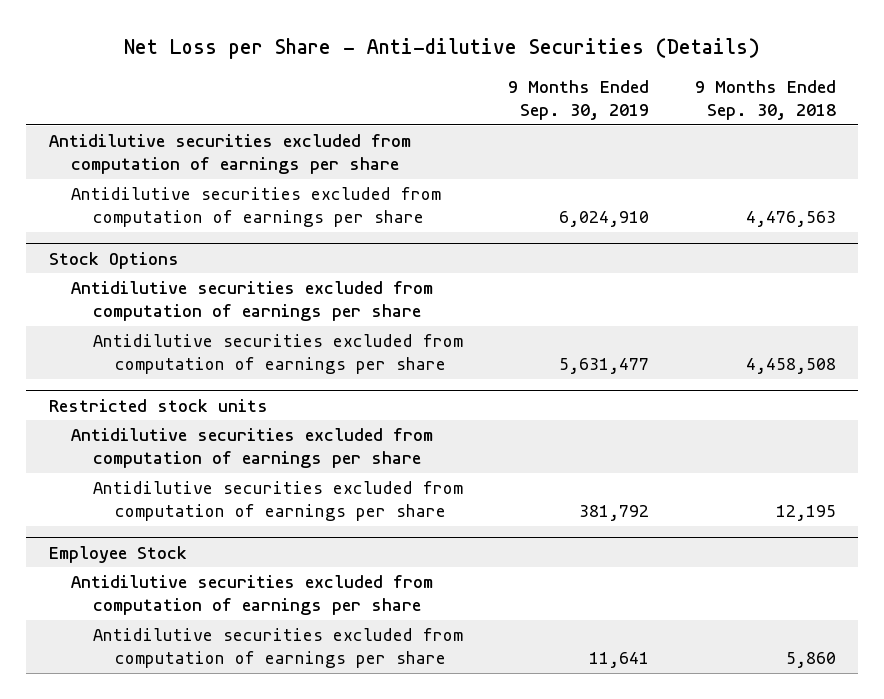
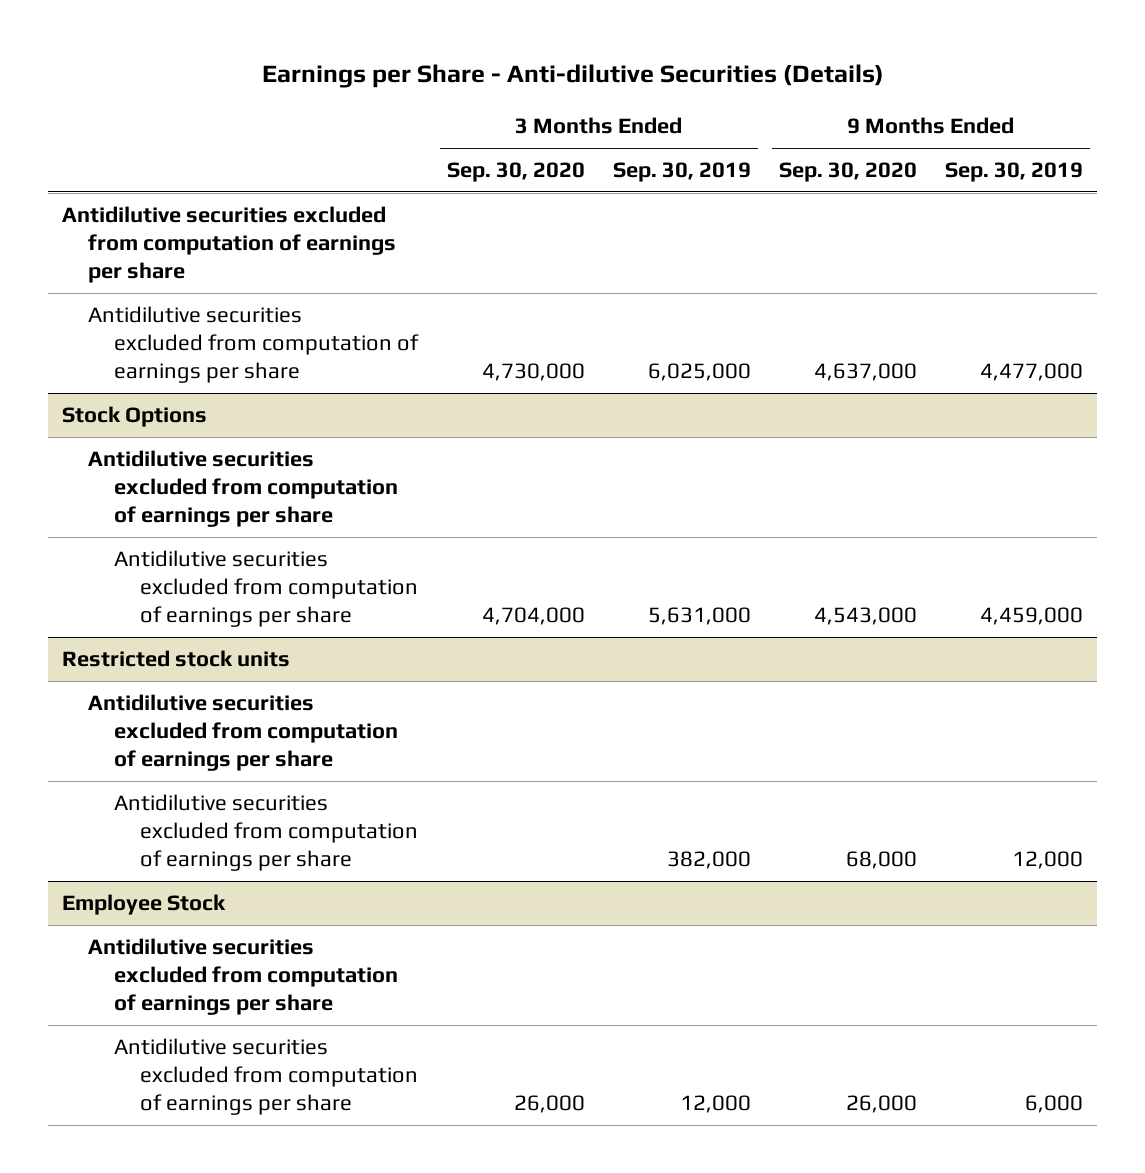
- Net Loss per Share - Anti-dilutive Securities (Details)
+ Earnings per Share - Anti-dilutive Securities (Details)
- | 9 Months Ended Sep. 30, 2019 | 9 Months Ended Sep. 30, 2018
+ | 3 Months Ended Sep. 30, 2020 | 3 Months Ended Sep. 30, 2019 | 9 Months Ended Sep. 30, 2020 | 9 Months Ended Sep. 30, 2019
- Antidilutive securities excluded from computation of earnings per share | 6,024,910 | 4,476,563
+ Antidilutive securities excluded from computation of earnings per share | 4,730,000 | 6,025,000 | 4,637,000 | 4,477,000
@ Stock Options
- Antidilutive securities excluded from computation of earnings per share | 5,631,477 | 4,458,508
+ Antidilutive securities excluded from computation of earnings per share | 4,704,000 | 5,631,000 | 4,543,000 | 4,459,000
@ Restricted stock units
- Antidilutive securities excluded from computation of earnings per share | 381,792 | 12,195
+ Antidilutive securities excluded from computation of earnings per share | | 382,000 | 68,000 | 12,000
@ Employee Stock
- Antidilutive securities excluded from computation of earnings per share | 11,641 | 5,860
+ Antidilutive securities excluded from computation of earnings per share | 26,000 | 12,000 | 26,000 | 6,000

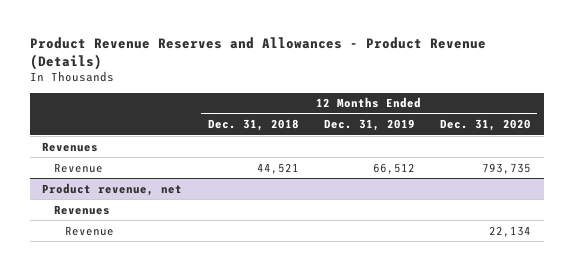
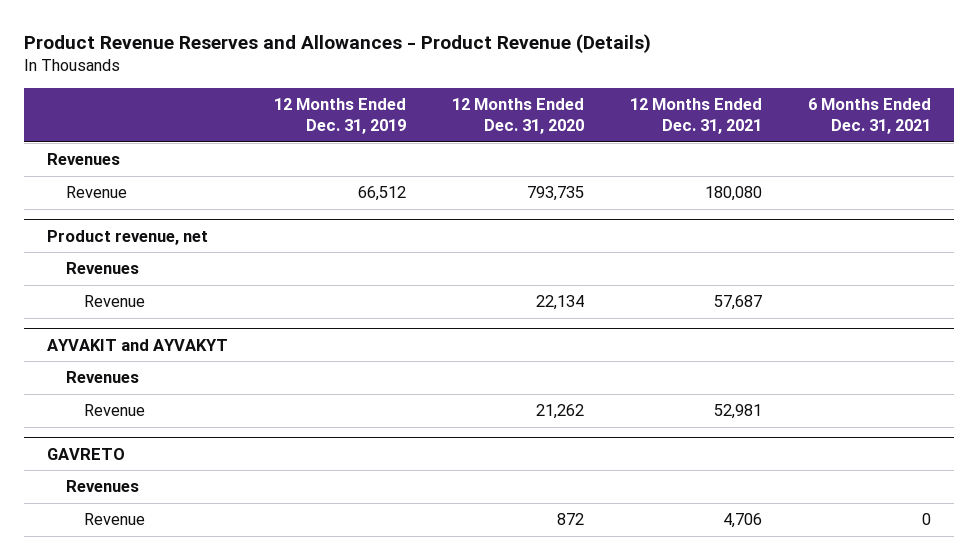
- | 12 Months Ended Dec. 31, 2018 | 12 Months Ended Dec. 31, 2019 | 12 Months Ended Dec. 31, 2020
+ | 12 Months Ended Dec. 31, 2019 | 12 Months Ended Dec. 31, 2020 | 12 Months Ended Dec. 31, 2021 | 6 Months Ended Dec. 31, 2021
+ AYVAKIT and AYVAKYT
+ Revenues
+ Revenue | | 21,262 | 52,981 |
+ GAVRETO
+ Revenues
+ Revenue | | 872 | 4,706 | 0

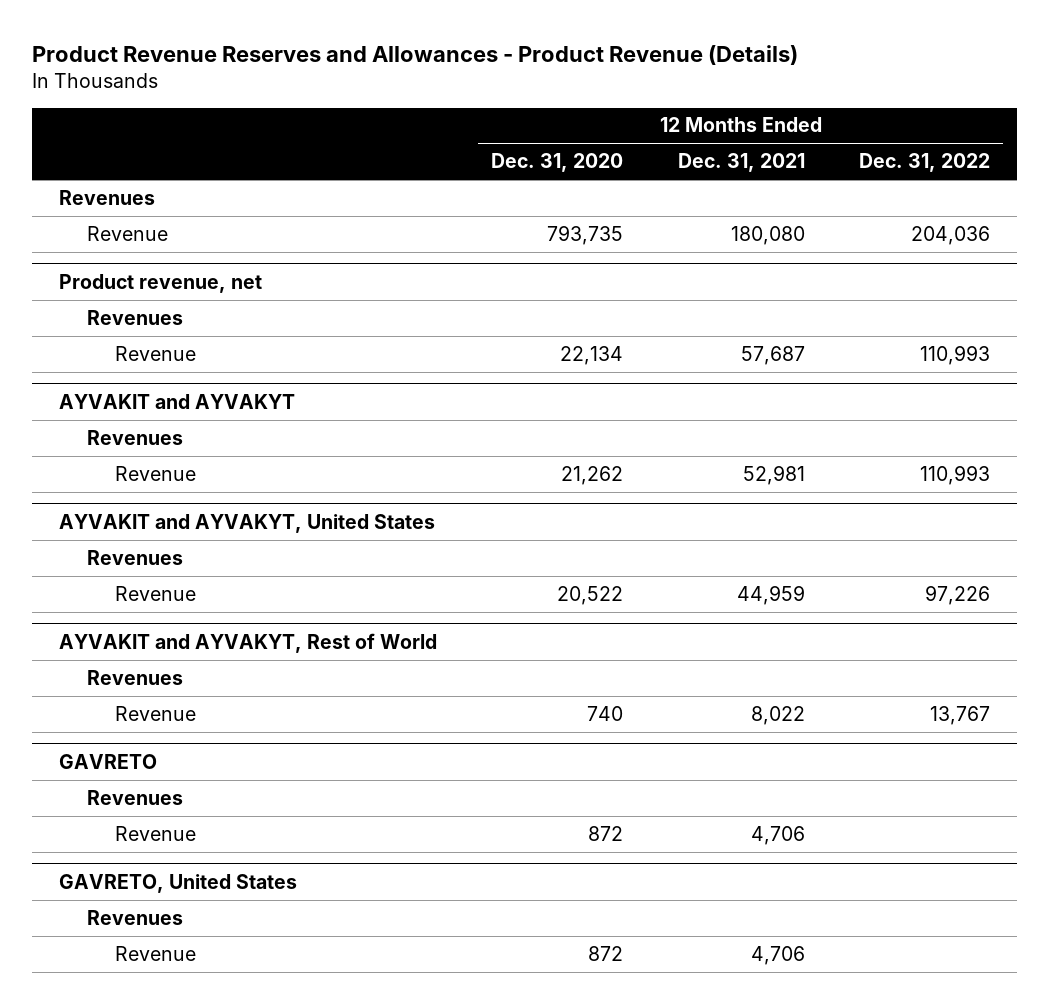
- | 12 Months Ended Dec. 31, 2019 | 12 Months Ended Dec. 31, 2020 | 12 Months Ended Dec. 31, 2021 | 6 Months Ended Dec. 31, 2021
+ | 12 Months Ended Dec. 31, 2020 | 12 Months Ended Dec. 31, 2021 | 12 Months Ended Dec. 31, 2022
+ AYVAKIT and AYVAKYT, United States
+ Revenues
+ Revenue | 20,522 | 44,959 | 97,226
+ AYVAKIT and AYVAKYT, Rest of World
+ Revenues
+ Revenue | 740 | 8,022 | 13,767
+ GAVRETO, United States
+ Revenues
+ Revenue | 872 | 4,706 |

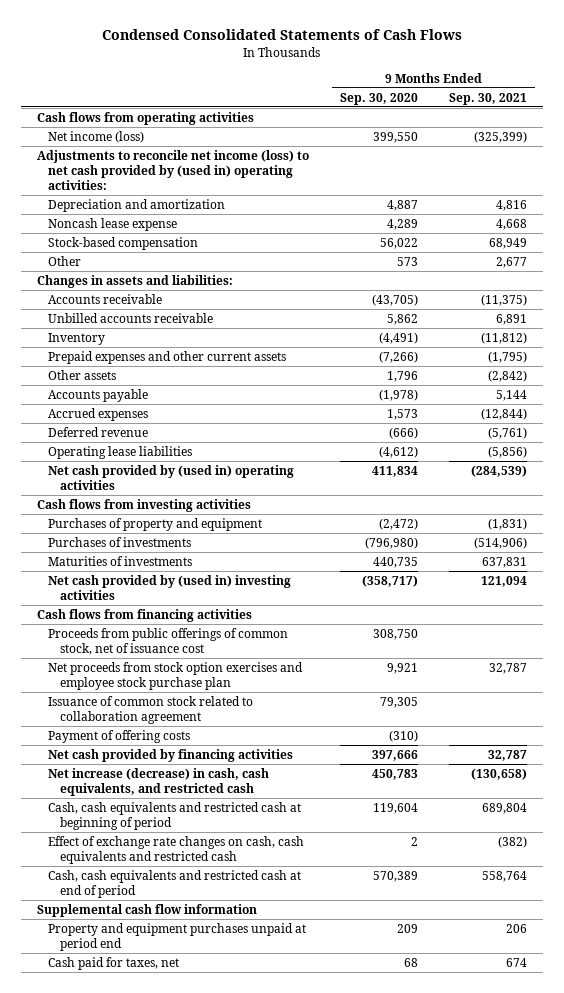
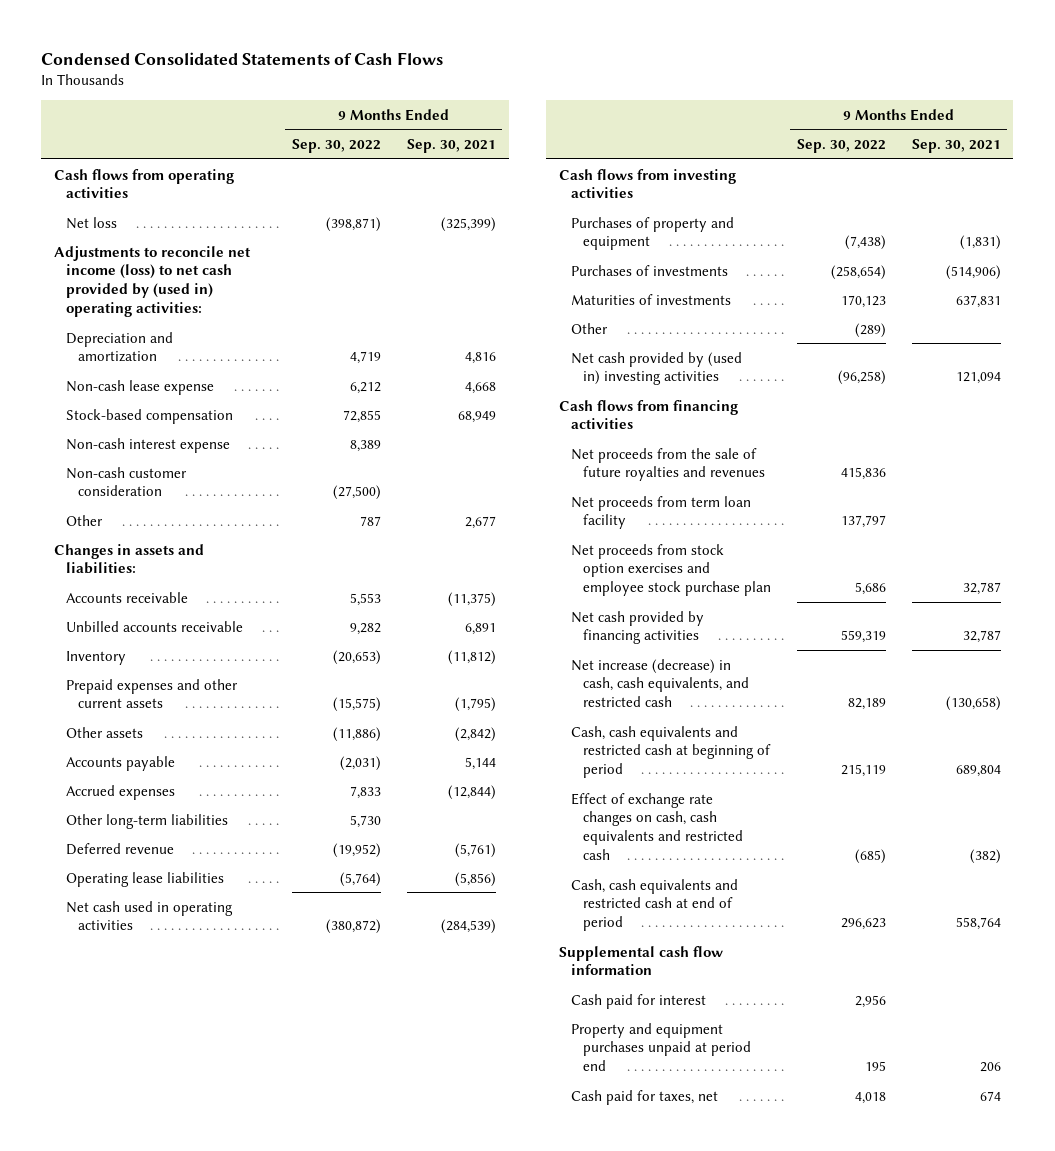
- | 9 Months Ended Sep. 30, 2020 | 9 Months Ended Sep. 30, 2021
+ | 9 Months Ended Sep. 30, 2022 | 9 Months Ended Sep. 30, 2021
- Net income (loss) | 399,550 | (325,399)
+ Net loss | (398,871) | (325,399)
- Noncash lease expense | 4,289 | 4,668
+ Non-cash lease expense | 6,212 | 4,668
+ Non-cash interest expense | 8,389 |
+ Non-cash customer consideration | (27,500) |
+ Other long-term liabilities | 5,730 |
- Net cash provided by (used in) operating activities | 411,834 | (284,539)
+ Net cash used in operating activities | (380,872) | (284,539)
+ Other | (289) |
- Proceeds from public offerings of common stock, net of issuance cost | 308,750 |
+ Net proceeds from the sale of future royalties and revenues | 415,836 |
+ Net proceeds from term loan facility | 137,797 |
- Issuance of common stock related to collaboration agreement | 79,305 |
- Payment of offering costs | (310) |
+ Cash paid for interest | 2,956 |

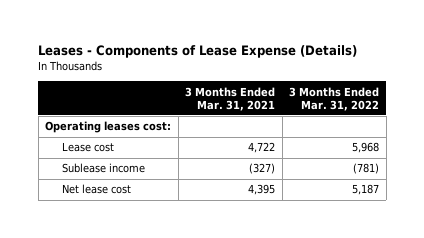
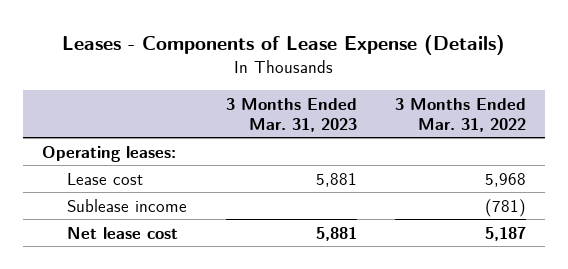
- | 3 Months Ended Mar. 31, 2021 | 3 Months Ended Mar. 31, 2022
+ | 3 Months Ended Mar. 31, 2023 | 3 Months Ended Mar. 31, 2022
- Operating leases cost:
+ Operating leases:

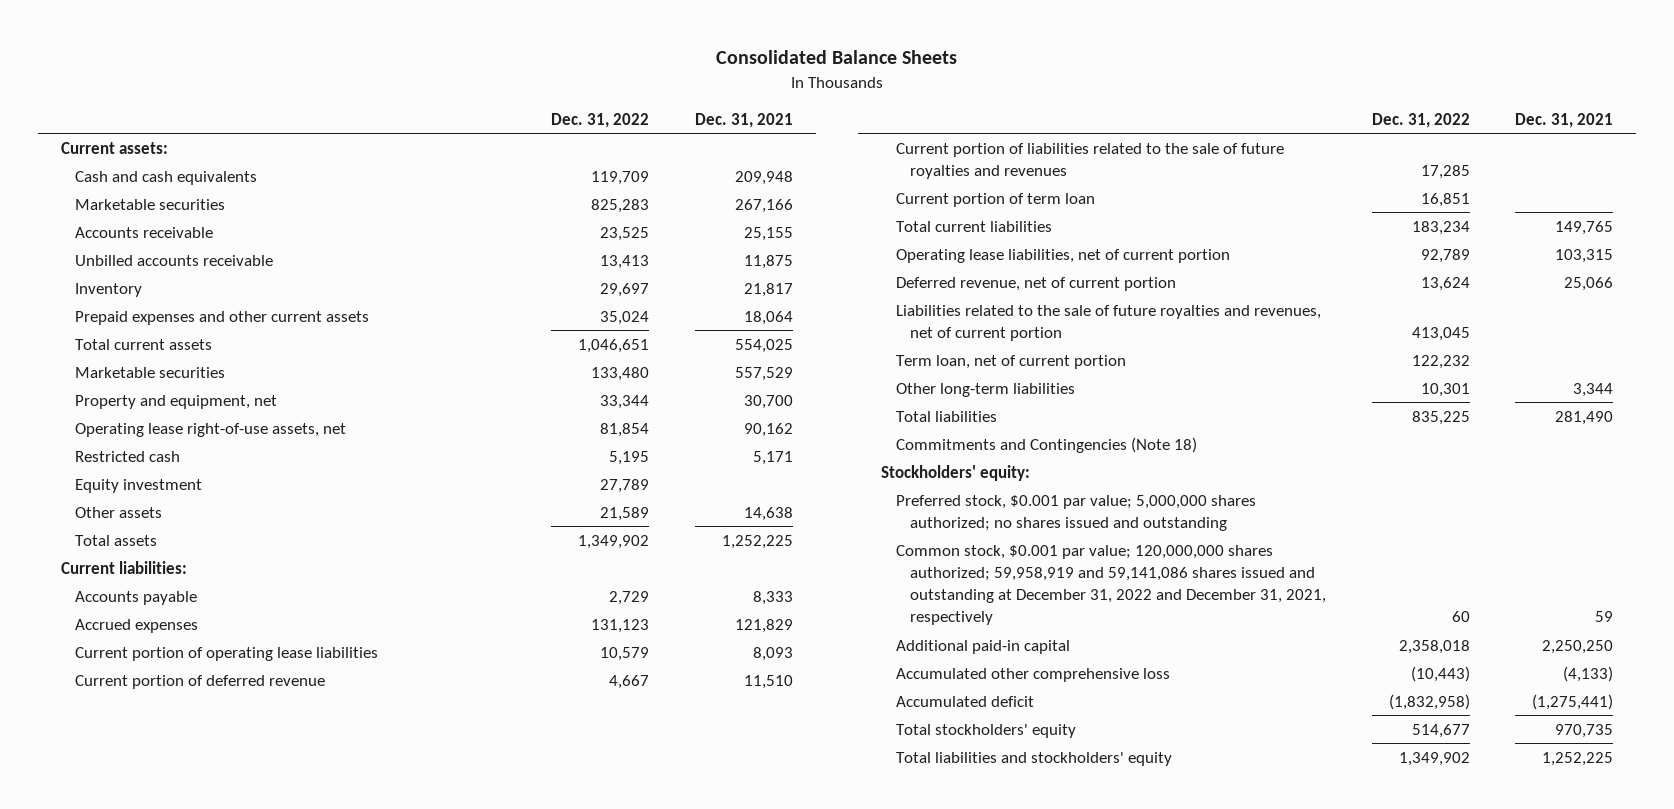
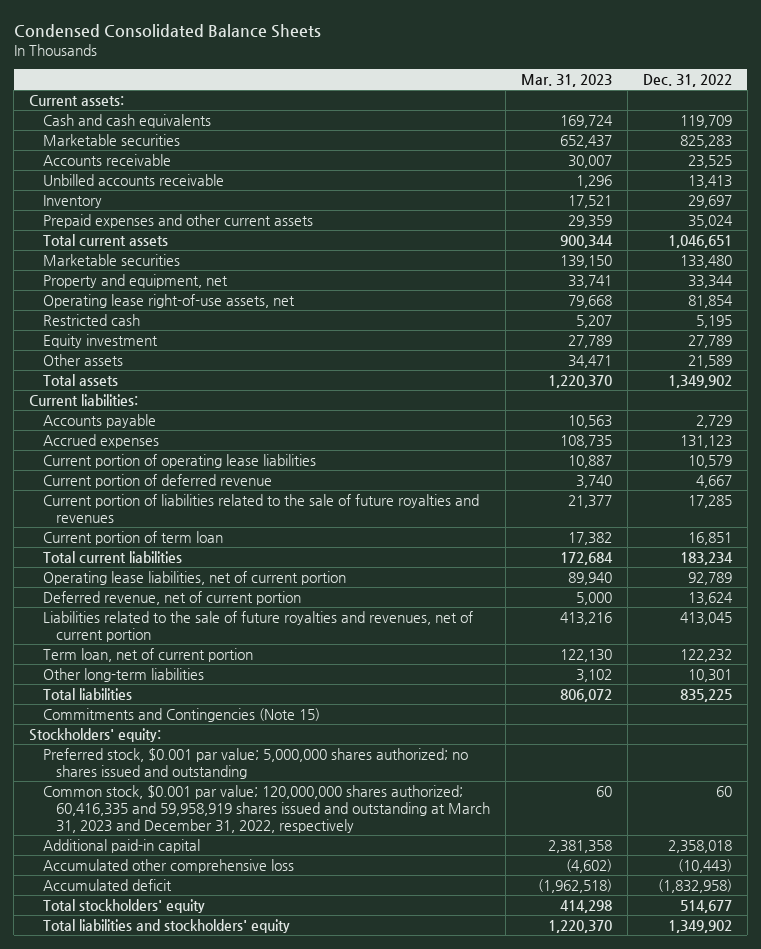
- Consolidated Balance Sheets
+ Condensed Consolidated Balance Sheets
- | Dec. 31, 2022 | Dec. 31, 2021
+ | Mar. 31, 2023 | Dec. 31, 2022
- Commitments and Contingencies (Note 18)
+ Commitments and Contingencies (Note 15)
- Common stock, $0.001 par value; 120,000,000 shares authorized; 59,958,919 and 59,141,086 shares issued and outstanding at December 31, 2022 and December 31, 2021, respectively | 60 | 59
+ Common stock, $0.001 par value; 120,000,000 shares authorized; 60,416,335 and 59,958,919 shares issued and outstanding at March 31, 2023 and December 31, 2022, respectively | 60 | 60

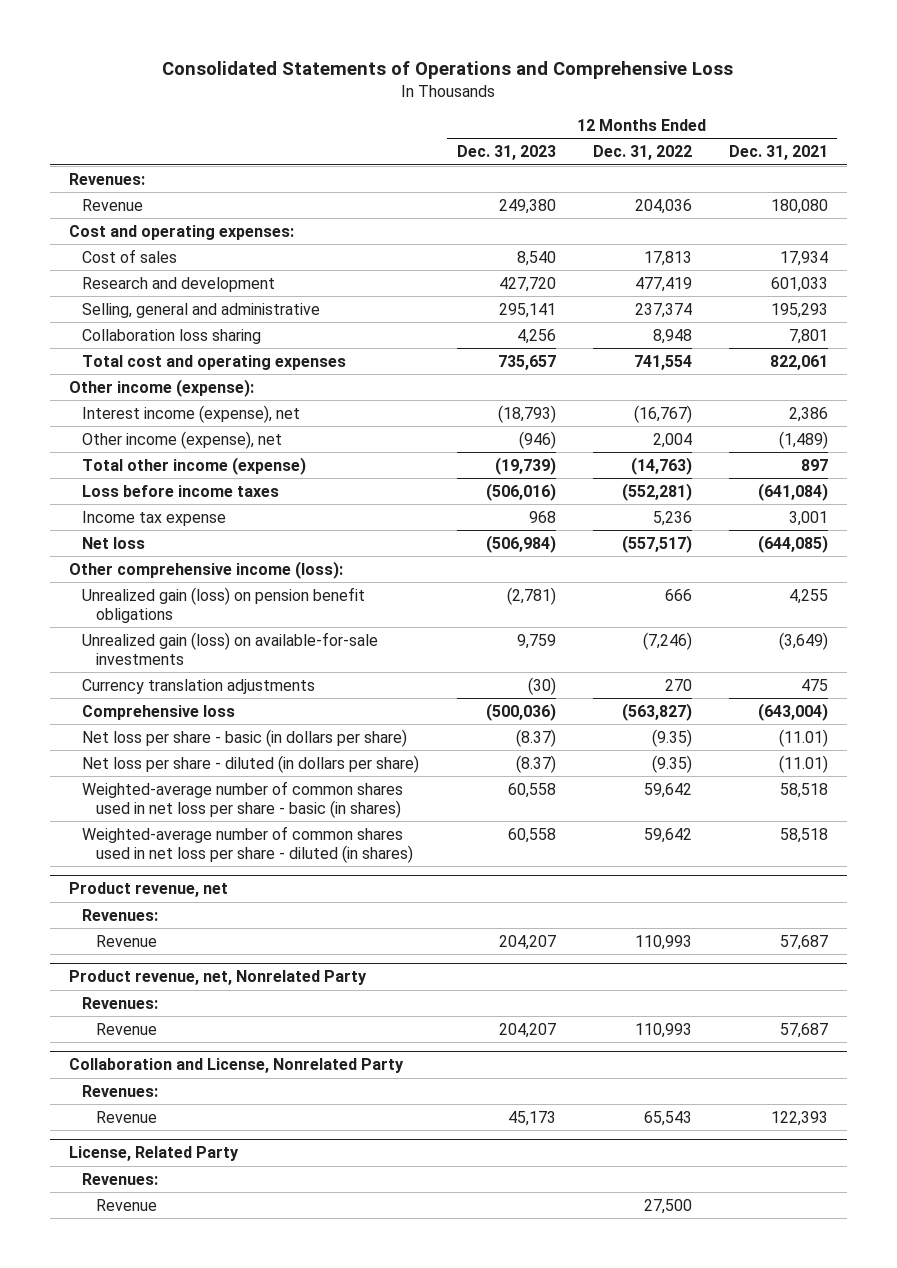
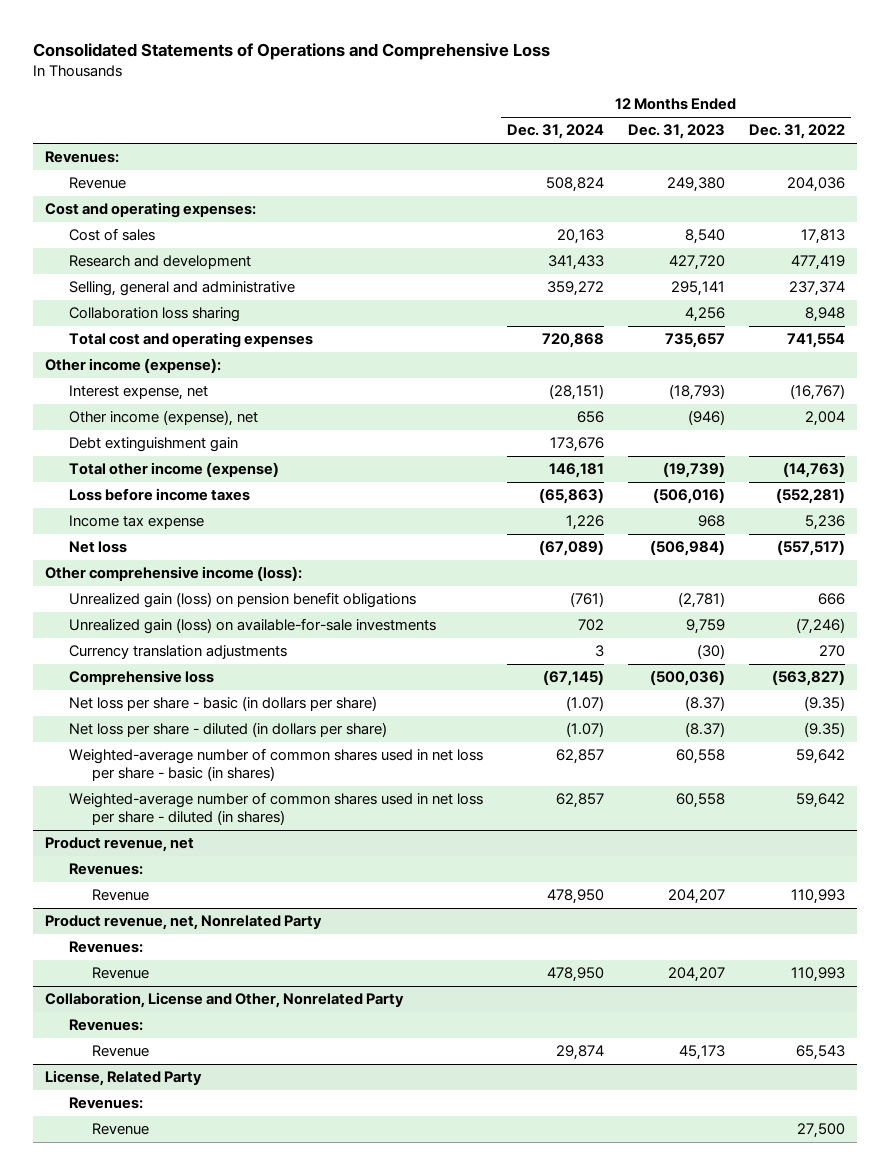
- | 12 Months Ended Dec. 31, 2023 | 12 Months Ended Dec. 31, 2022 | 12 Months Ended Dec. 31, 2021
+ | 12 Months Ended Dec. 31, 2024 | 12 Months Ended Dec. 31, 2023 | 12 Months Ended Dec. 31, 2022
- Interest income (expense), net | (18,793) | (16,767) | 2,386
+ Interest expense, net | (28,151) | (18,793) | (16,767)
+ Debt extinguishment gain | 173,676 | |
- Collaboration and License, Nonrelated Party
+ Collaboration, License and Other, Nonrelated Party

